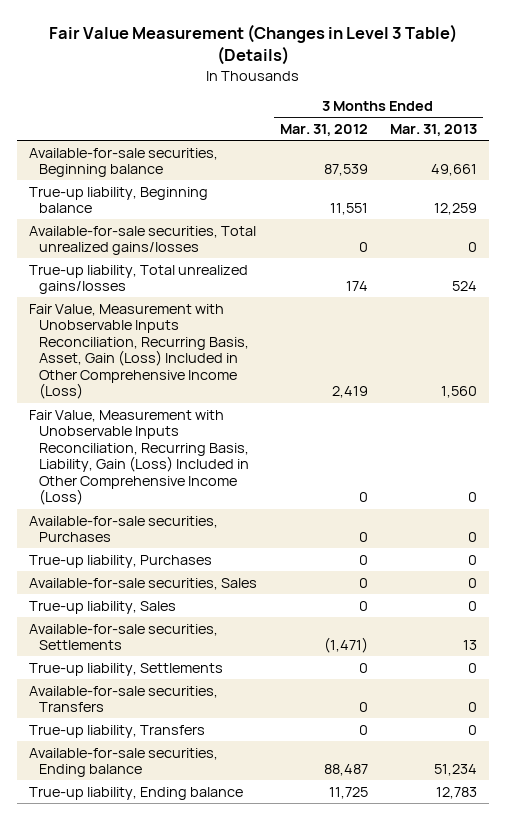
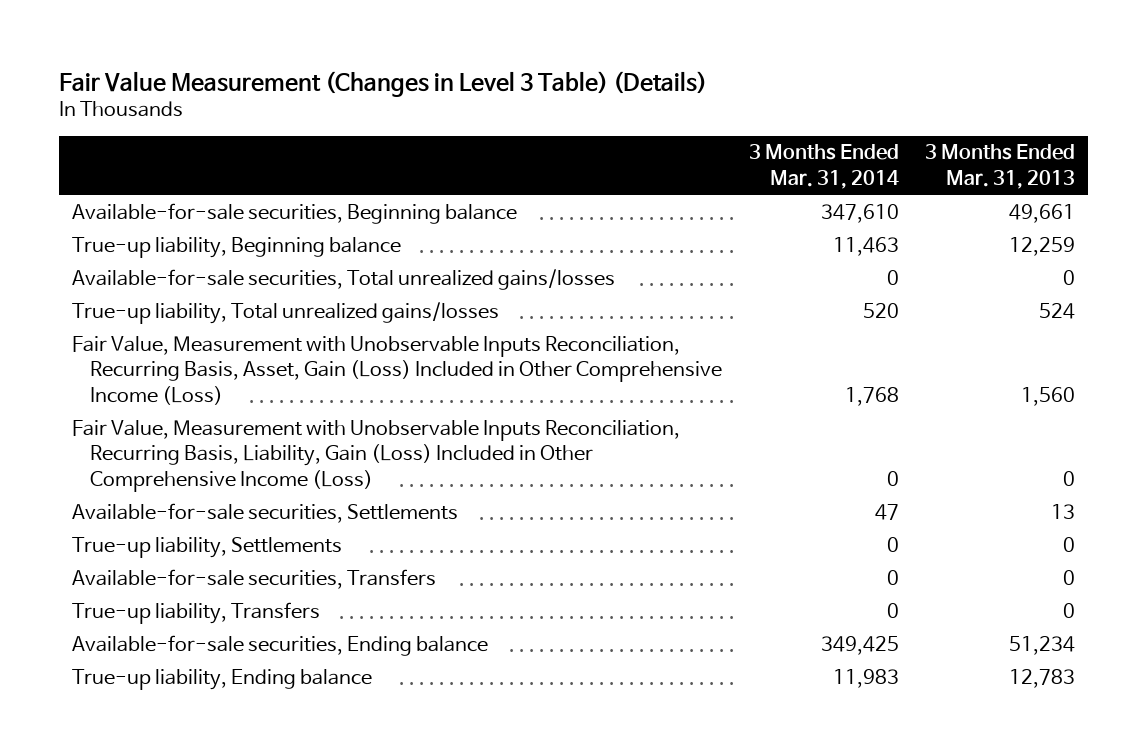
- | 3 Months Ended Mar. 31, 2012 | 3 Months Ended Mar. 31, 2013
+ | 3 Months Ended Mar. 31, 2014 | 3 Months Ended Mar. 31, 2013
- Available-for-sale securities, Purchases | 0 | 0
- True-up liability, Purchases | 0 | 0
- Available-for-sale securities, Sales | 0 | 0
- True-up liability, Sales | 0 | 0

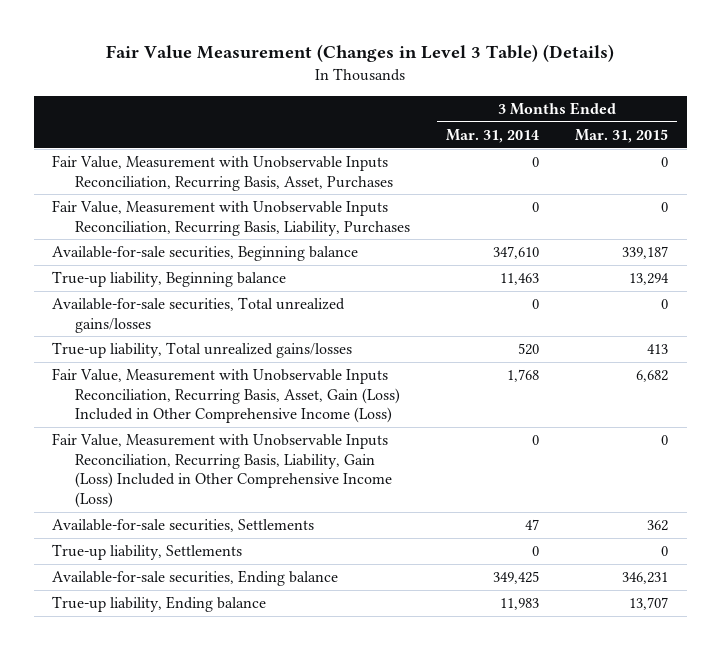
- | 3 Months Ended Mar. 31, 2014 | 3 Months Ended Mar. 31, 2013
+ | 3 Months Ended Mar. 31, 2014 | 3 Months Ended Mar. 31, 2015
+ Fair Value, Measurement with Unobservable Inputs Reconciliation, Recurring Basis, Asset, Purchases | 0 | 0
+ Fair Value, Measurement with Unobservable Inputs Reconciliation, Recurring Basis, Liability, Purchases | 0 | 0
- Available-for-sale securities, Transfers | 0 | 0
- True-up liability, Transfers | 0 | 0

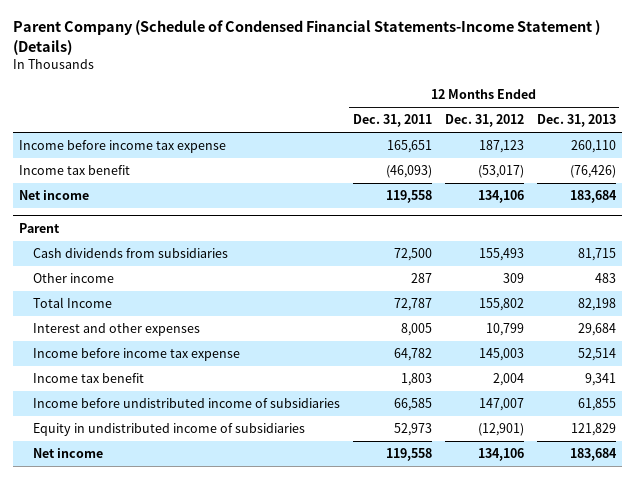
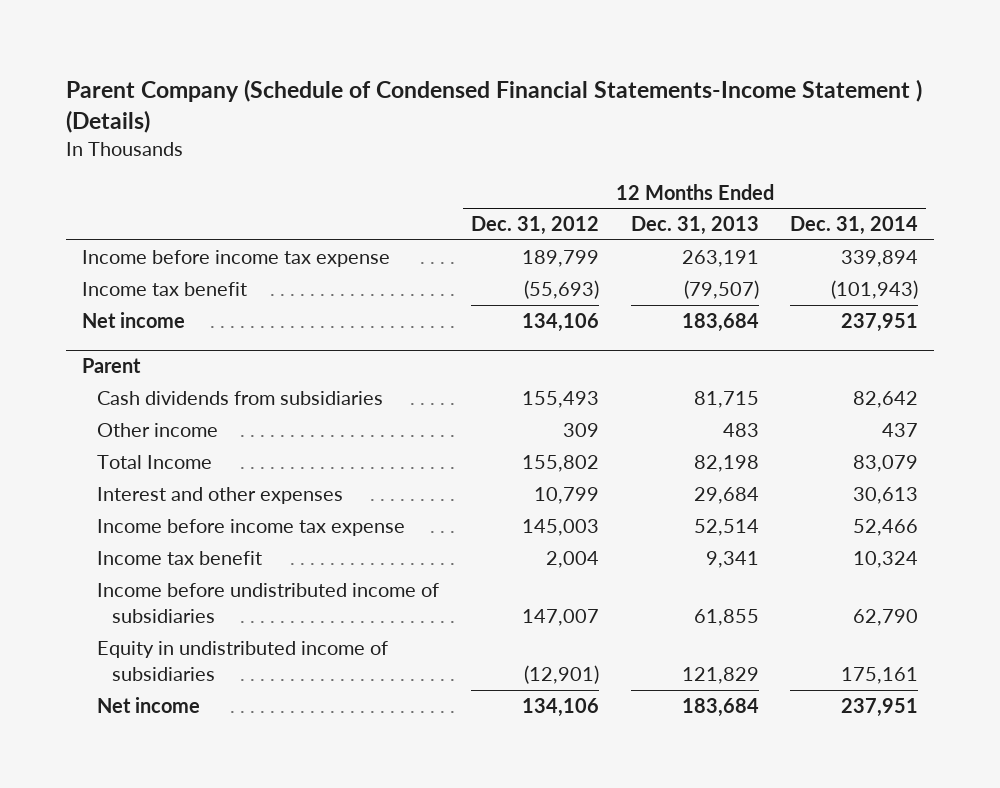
- | 12 Months Ended Dec. 31, 2011 | 12 Months Ended Dec. 31, 2012 | 12 Months Ended Dec. 31, 2013
+ | 12 Months Ended Dec. 31, 2012 | 12 Months Ended Dec. 31, 2013 | 12 Months Ended Dec. 31, 2014
- Income before income tax expense | 165,651 | 187,123 | 260,110
- Income tax benefit | (46,093) | (53,017) | (76,426)
+ Income before income tax expense | 189,799 | 263,191 | 339,894
+ Income tax benefit | (55,693) | (79,507) | (101,943)

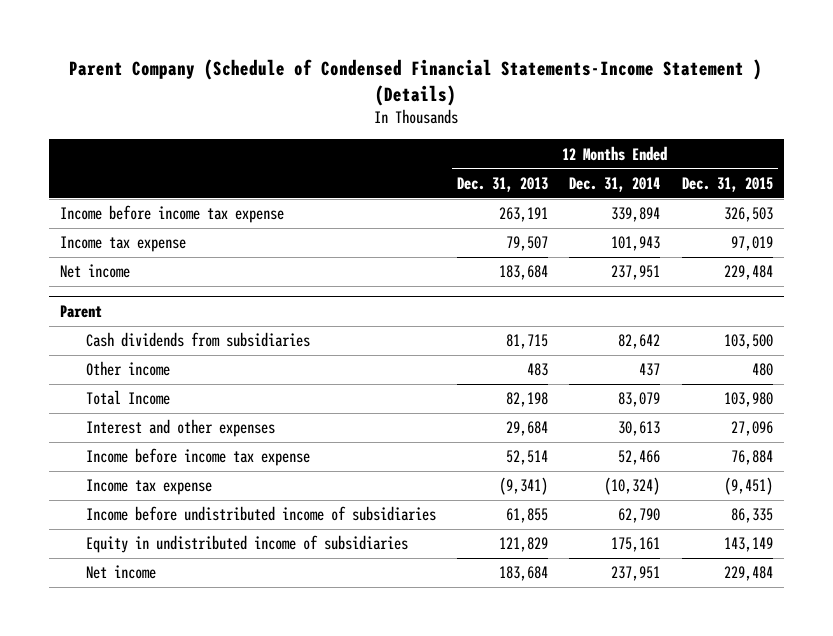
- | 12 Months Ended Dec. 31, 2012 | 12 Months Ended Dec. 31, 2013 | 12 Months Ended Dec. 31, 2014
+ | 12 Months Ended Dec. 31, 2013 | 12 Months Ended Dec. 31, 2014 | 12 Months Ended Dec. 31, 2015
- Income tax benefit | (55,693) | (79,507) | (101,943)
+ Income tax expense | 79,507 | 101,943 | 97,019
@ Parent
- Income tax benefit | 2,004 | 9,341 | 10,324
+ Income tax expense | (9,341) | (10,324) | (9,451)

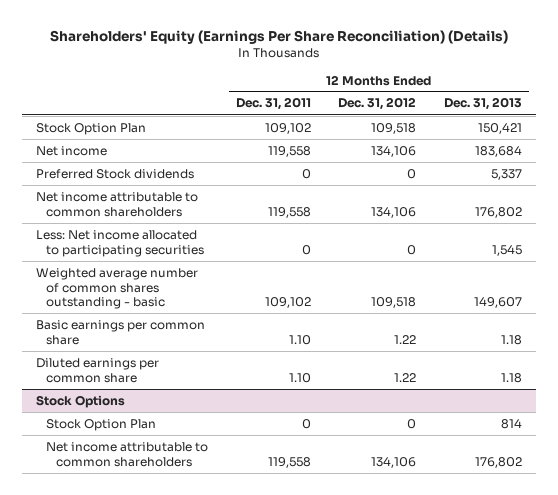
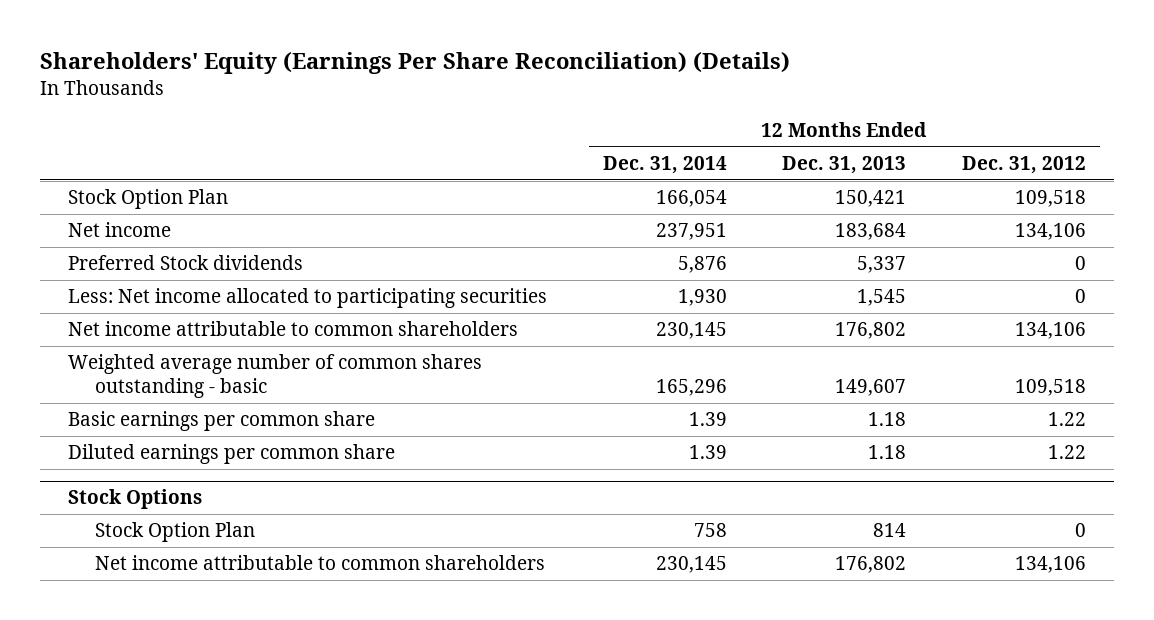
- | 12 Months Ended Dec. 31, 2011 | 12 Months Ended Dec. 31, 2012 | 12 Months Ended Dec. 31, 2013
+ | 12 Months Ended Dec. 31, 2014 | 12 Months Ended Dec. 31, 2013 | 12 Months Ended Dec. 31, 2012
moved down: Net income attributable to common shareholders | 230,145 | 176,802 | 134,106

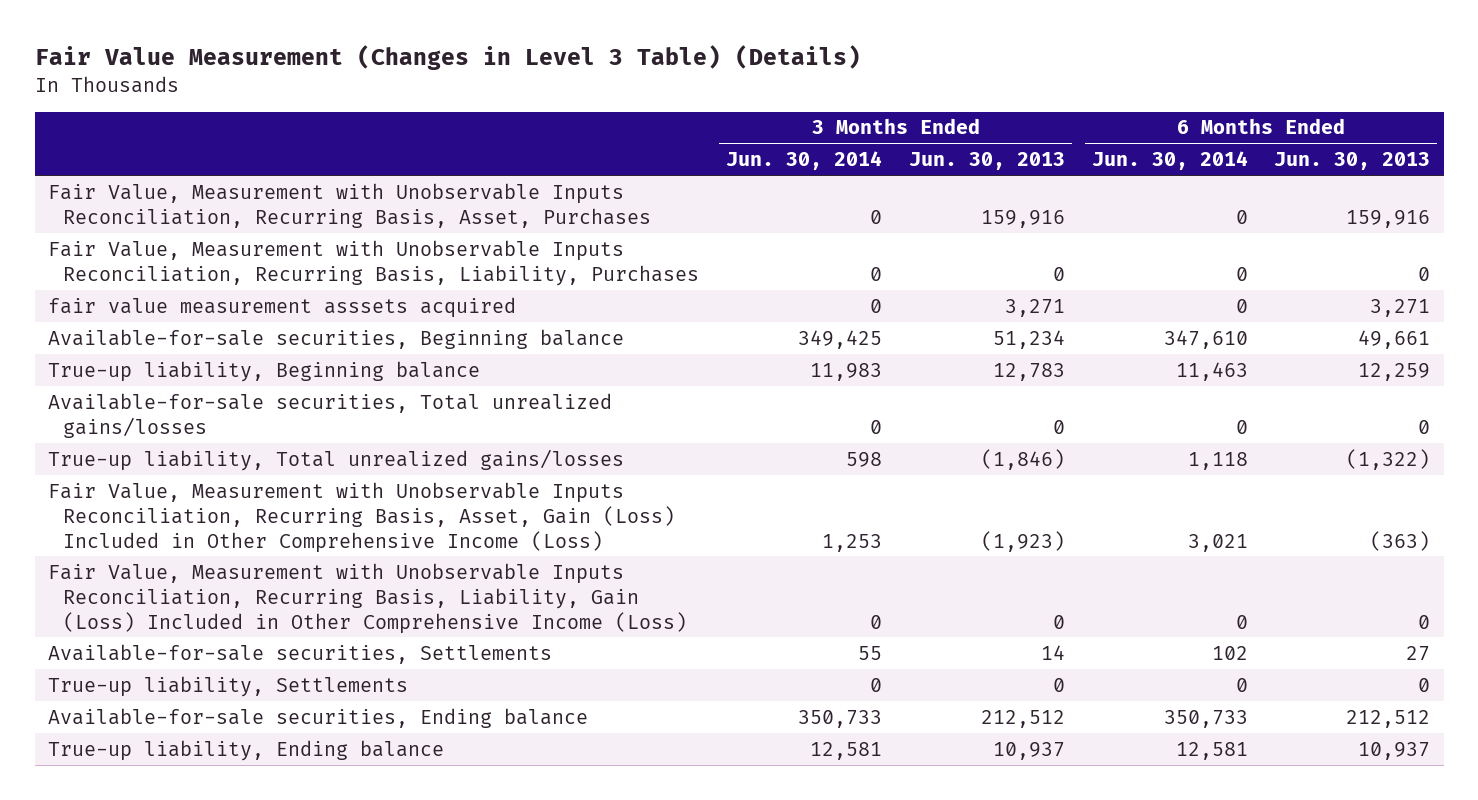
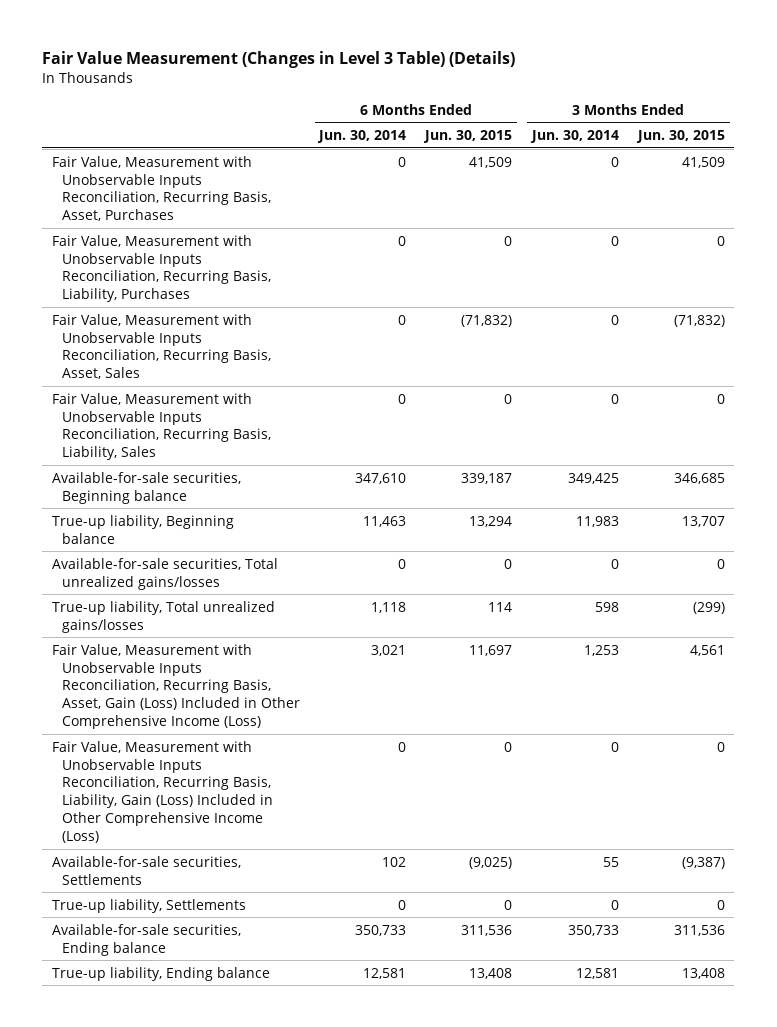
- | 3 Months Ended Jun. 30, 2014 | 3 Months Ended Jun. 30, 2013 | 6 Months Ended Jun. 30, 2014 | 6 Months Ended Jun. 30, 2013
+ | 6 Months Ended Jun. 30, 2014 | 6 Months Ended Jun. 30, 2015 | 3 Months Ended Jun. 30, 2014 | 3 Months Ended Jun. 30, 2015
- fair value measurement asssets acquired | 0 | 3,271 | 0 | 3,271
+ Fair Value, Measurement with Unobservable Inputs Reconciliation, Recurring Basis, Asset, Sales | 0 | (71,832) | 0 | (71,832)
+ Fair Value, Measurement with Unobservable Inputs Reconciliation, Recurring Basis, Liability, Sales | 0 | 0 | 0 | 0

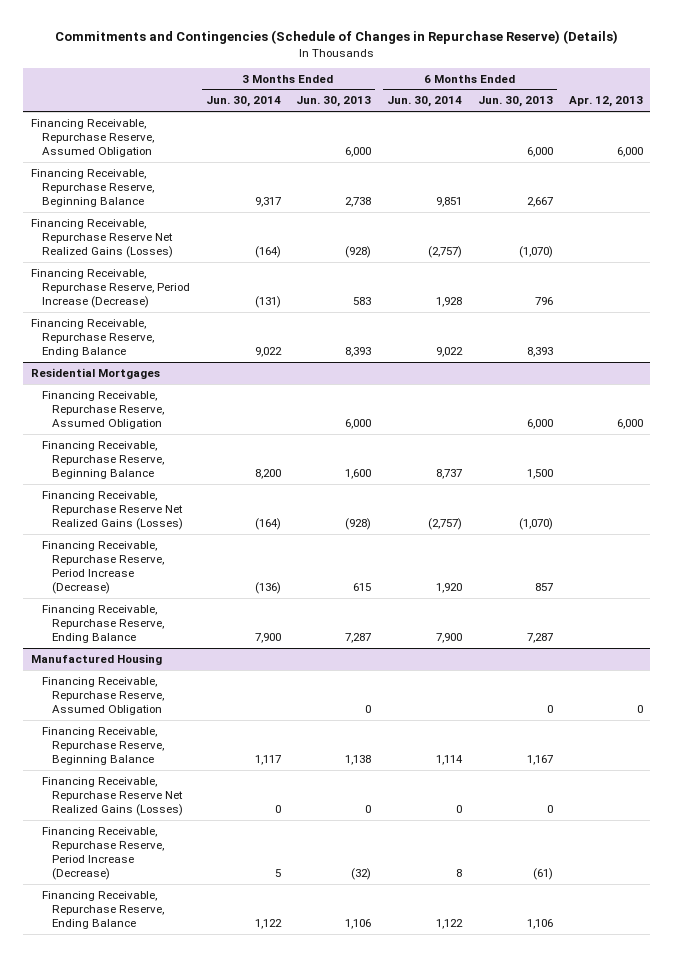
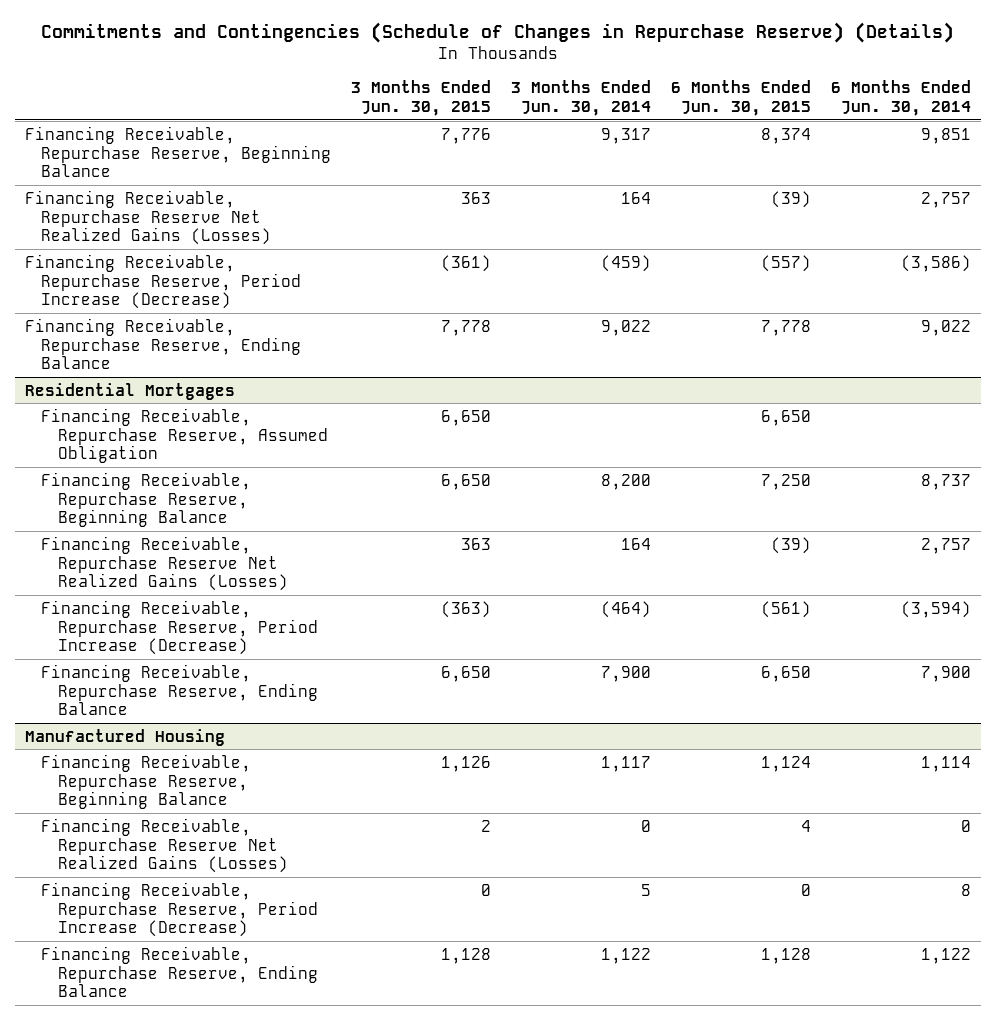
- | 3 Months Ended Jun. 30, 2014 | 3 Months Ended Jun. 30, 2013 | 6 Months Ended Jun. 30, 2014 | 6 Months Ended Jun. 30, 2013 | Apr. 12, 2013
+ | 3 Months Ended Jun. 30, 2015 | 3 Months Ended Jun. 30, 2014 | 6 Months Ended Jun. 30, 2015 | 6 Months Ended Jun. 30, 2014
- Financing Receivable, Repurchase Reserve, Assumed Obligation | | 6,000 | | 6,000 | 6,000
- Financing Receivable, Repurchase Reserve Net Realized Gains (Losses) | (164) | (928) | (2,757) | (1,070) |
- Financing Receivable, Repurchase Reserve, Period Increase (Decrease) | (131) | 583 | 1,928 | 796 |
+ Financing Receivable, Repurchase Reserve Net Realized Gains (Losses) | 363 | 164 | (39) | 2,757
+ Financing Receivable, Repurchase Reserve, Period Increase (Decrease) | (361) | (459) | (557) | (3,586)
@ Residential Mortgages
- Financing Receivable, Repurchase Reserve Net Realized Gains (Losses) | (164) | (928) | (2,757) | (1,070) |
- Financing Receivable, Repurchase Reserve, Period Increase (Decrease) | (136) | 615 | 1,920 | 857 |
+ Financing Receivable, Repurchase Reserve Net Realized Gains (Losses) | 363 | 164 | (39) | 2,757
+ Financing Receivable, Repurchase Reserve, Period Increase (Decrease) | (363) | (464) | (561) | (3,594)
@ Manufactured Housing
- Financing Receivable, Repurchase Reserve, Assumed Obligation | | 0 | | 0 | 0

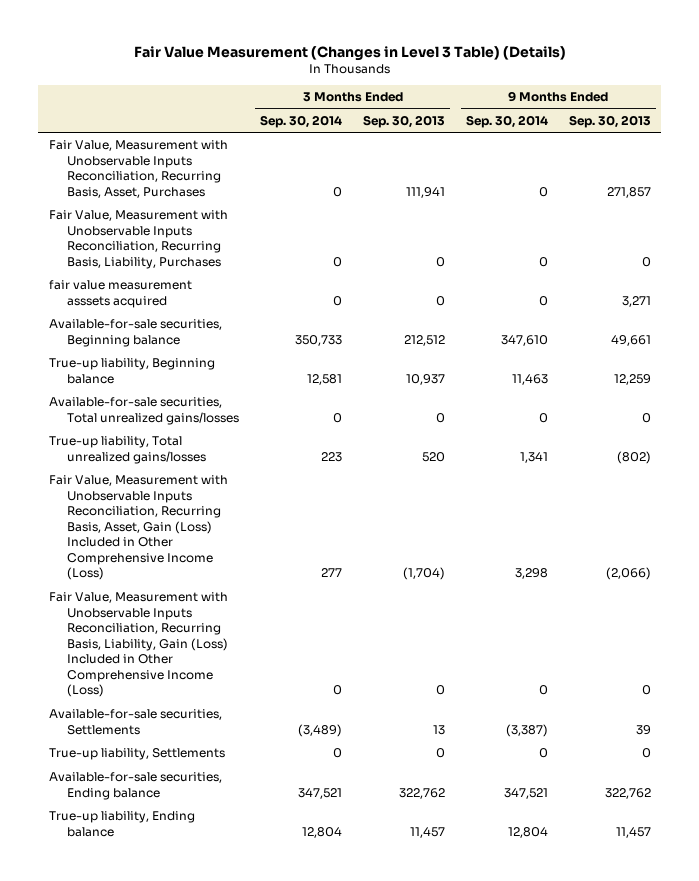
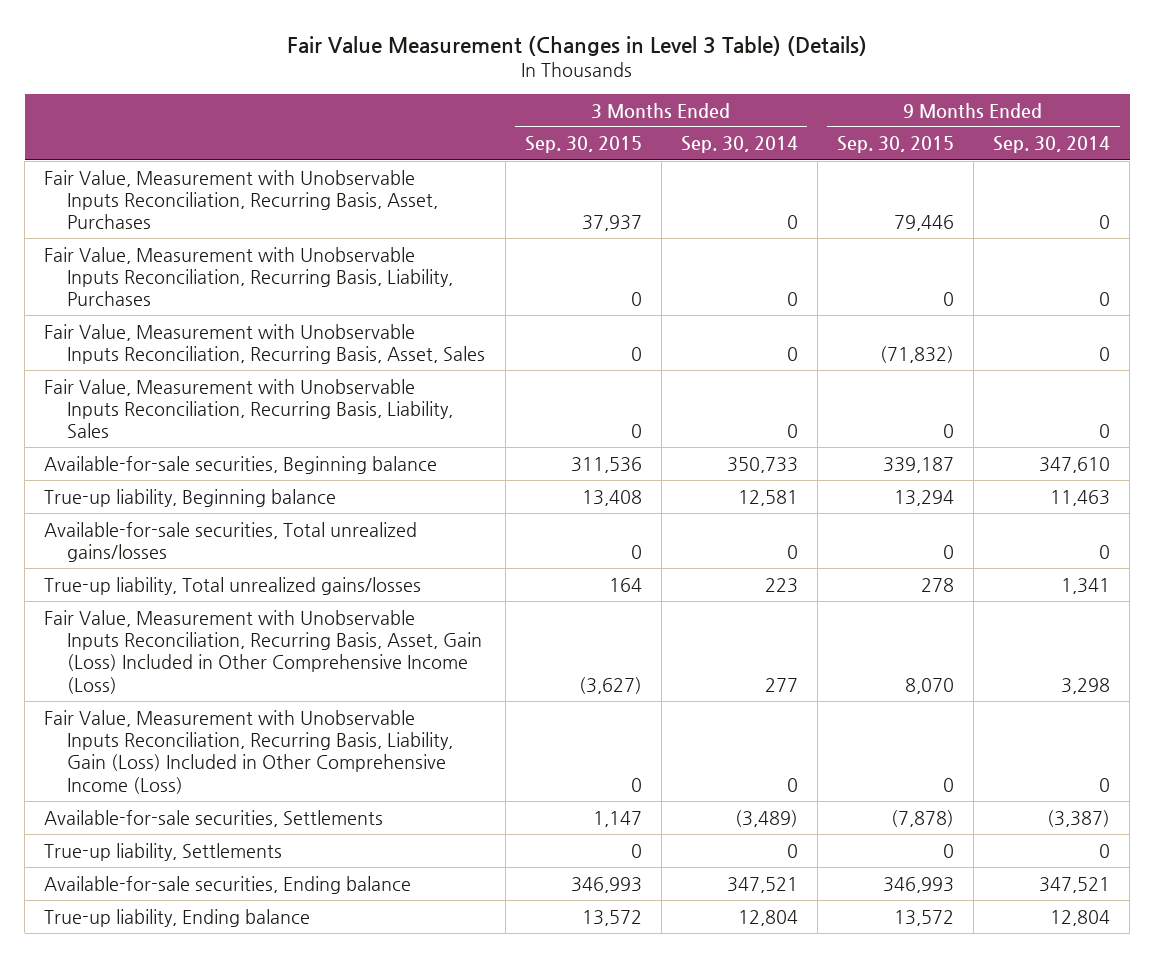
- | 3 Months Ended Sep. 30, 2014 | 3 Months Ended Sep. 30, 2013 | 9 Months Ended Sep. 30, 2014 | 9 Months Ended Sep. 30, 2013
+ | 3 Months Ended Sep. 30, 2015 | 3 Months Ended Sep. 30, 2014 | 9 Months Ended Sep. 30, 2015 | 9 Months Ended Sep. 30, 2014
- fair value measurement asssets acquired | 0 | 0 | 0 | 3,271
+ Fair Value, Measurement with Unobservable Inputs Reconciliation, Recurring Basis, Asset, Sales | 0 | 0 | (71,832) | 0
+ Fair Value, Measurement with Unobservable Inputs Reconciliation, Recurring Basis, Liability, Sales | 0 | 0 | 0 | 0

